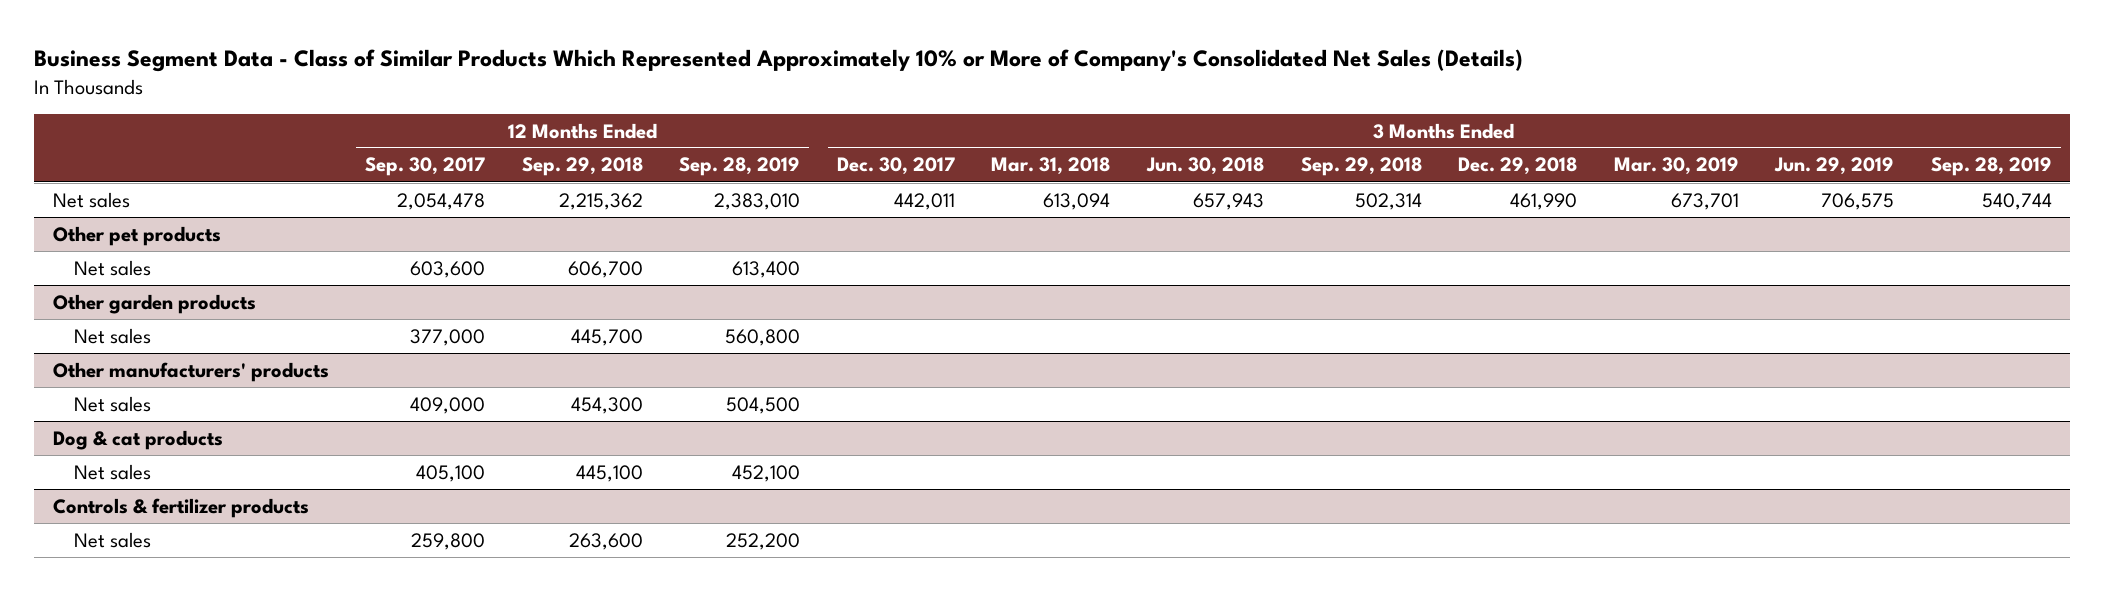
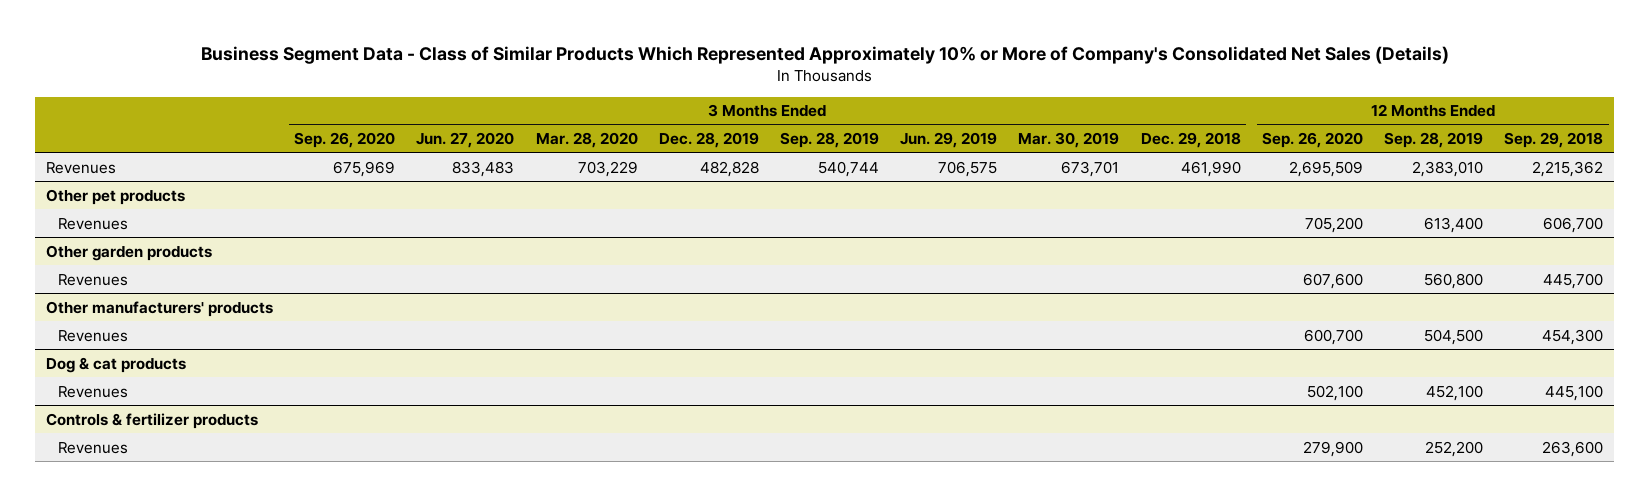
- | 12 Months Ended Sep. 30, 2017 | 12 Months Ended Sep. 29, 2018 | 12 Months Ended Sep. 28, 2019 | 3 Months Ended Dec. 30, 2017 | 3 Months Ended Mar. 31, 2018 | 3 Months Ended Jun. 30, 2018 | 3 Months Ended Sep. 29, 2018 | 3 Months Ended Dec. 29, 2018 | 3 Months Ended Mar. 30, 2019 | 3 Months Ended Jun. 29, 2019 | 3 Months Ended Sep. 28, 2019
+ | 3 Months Ended Sep. 26, 2020 | 3 Months Ended Jun. 27, 2020 | 3 Months Ended Mar. 28, 2020 | 3 Months Ended Dec. 28, 2019 | 3 Months Ended Sep. 28, 2019 | 3 Months Ended Jun. 29, 2019 | 3 Months Ended Mar. 30, 2019 | 3 Months Ended Dec. 29, 2018 | 12 Months Ended Sep. 26, 2020 | 12 Months Ended Sep. 28, 2019 | 12 Months Ended Sep. 29, 2018
- Net sales | 2,054,478 | 2,215,362 | 2,383,010 | 442,011 | 613,094 | 657,943 | 502,314 | 461,990 | 673,701 | 706,575 | 540,744
+ Revenues | 675,969 | 833,483 | 703,229 | 482,828 | 540,744 | 706,575 | 673,701 | 461,990 | 2,695,509 | 2,383,010 | 2,215,362
@ Other pet products
- Net sales | 603,600 | 606,700 | 613,400 | | | | | | | |
+ Revenues | | | | | | | | | 705,200 | 613,400 | 606,700
@ Other garden products
- Net sales | 377,000 | 445,700 | 560,800 | | | | | | | |
+ Revenues | | | | | | | | | 607,600 | 560,800 | 445,700
@ Other manufacturers' products
- Net sales | 409,000 | 454,300 | 504,500 | | | | | | | |
+ Revenues | | | | | | | | | 600,700 | 504,500 | 454,300
@ Dog & cat products
- Net sales | 405,100 | 445,100 | 452,100 | | | | | | | |
+ Revenues | | | | | | | | | 502,100 | 452,100 | 445,100
@ Controls & fertilizer products
- Net sales | 259,800 | 263,600 | 252,200 | | | | | | | |
+ Revenues | | | | | | | | | 279,900 | 252,200 | 263,600

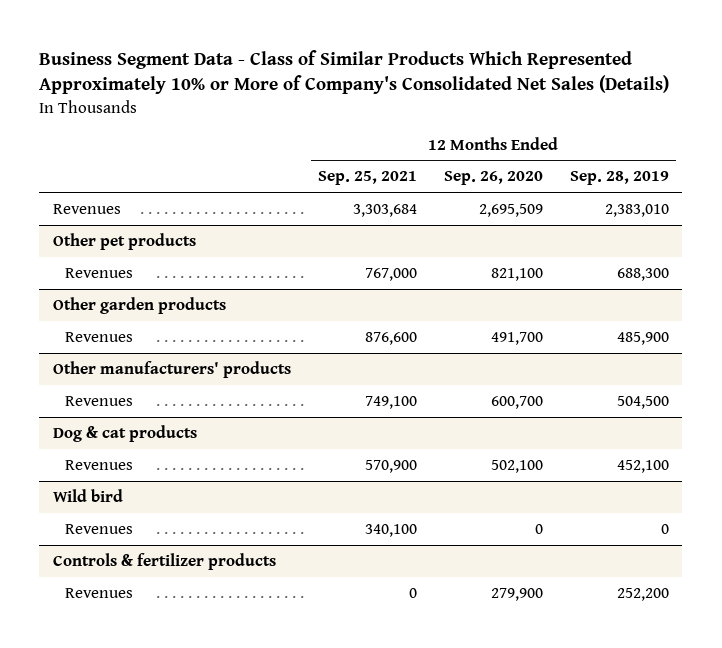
- | 3 Months Ended Sep. 26, 2020 | 3 Months Ended Jun. 27, 2020 | 3 Months Ended Mar. 28, 2020 | 3 Months Ended Dec. 28, 2019 | 3 Months Ended Sep. 28, 2019 | 3 Months Ended Jun. 29, 2019 | 3 Months Ended Mar. 30, 2019 | 3 Months Ended Dec. 29, 2018 | 12 Months Ended Sep. 26, 2020 | 12 Months Ended Sep. 28, 2019 | 12 Months Ended Sep. 29, 2018
+ | 12 Months Ended Sep. 25, 2021 | 12 Months Ended Sep. 26, 2020 | 12 Months Ended Sep. 28, 2019
@ Other pet products
- Revenues | | | | | | | | | 705,200 | 613,400 | 606,700
+ Revenues | 767,000 | 821,100 | 688,300
@ Other garden products
- Revenues | | | | | | | | | 607,600 | 560,800 | 445,700
+ Revenues | 876,600 | 491,700 | 485,900
+ Wild bird
+ Revenues | 340,100 | 0 | 0

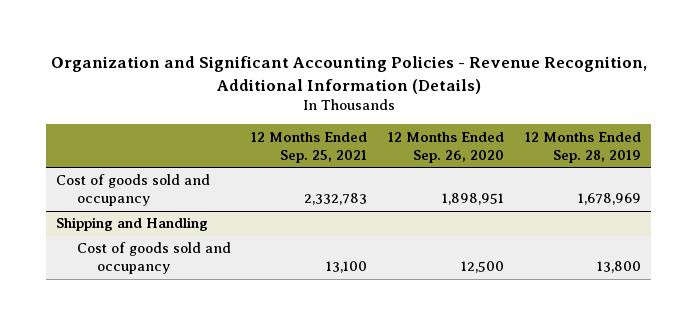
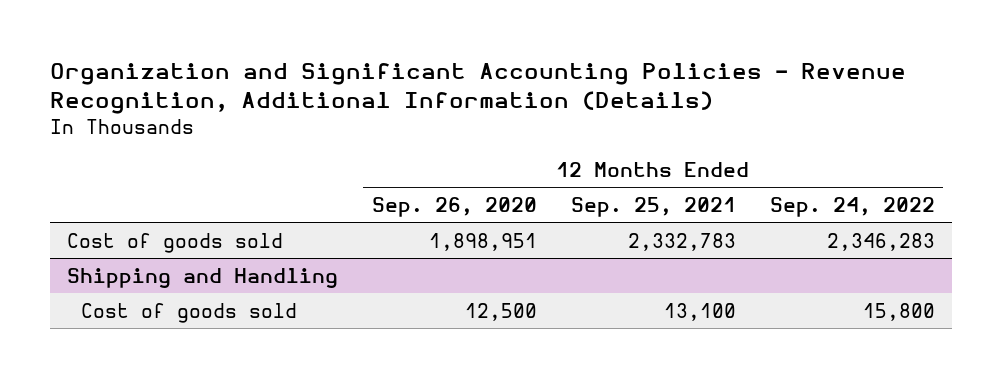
- | 12 Months Ended Sep. 25, 2021 | 12 Months Ended Sep. 26, 2020 | 12 Months Ended Sep. 28, 2019
+ | 12 Months Ended Sep. 26, 2020 | 12 Months Ended Sep. 25, 2021 | 12 Months Ended Sep. 24, 2022
- Cost of goods sold and occupancy | 2,332,783 | 1,898,951 | 1,678,969
+ Cost of goods sold | 1,898,951 | 2,332,783 | 2,346,283
@ Shipping and Handling
- Cost of goods sold and occupancy | 13,100 | 12,500 | 13,800
+ Cost of goods sold | 12,500 | 13,100 | 15,800

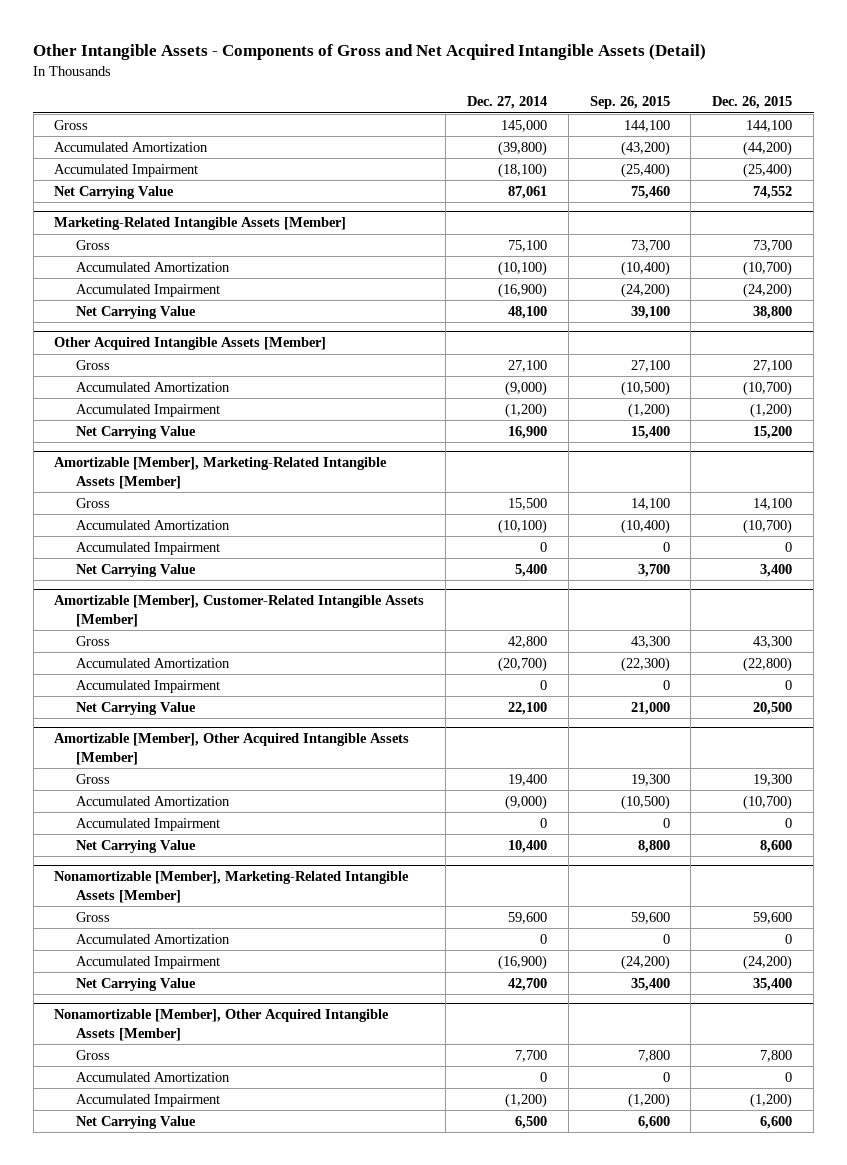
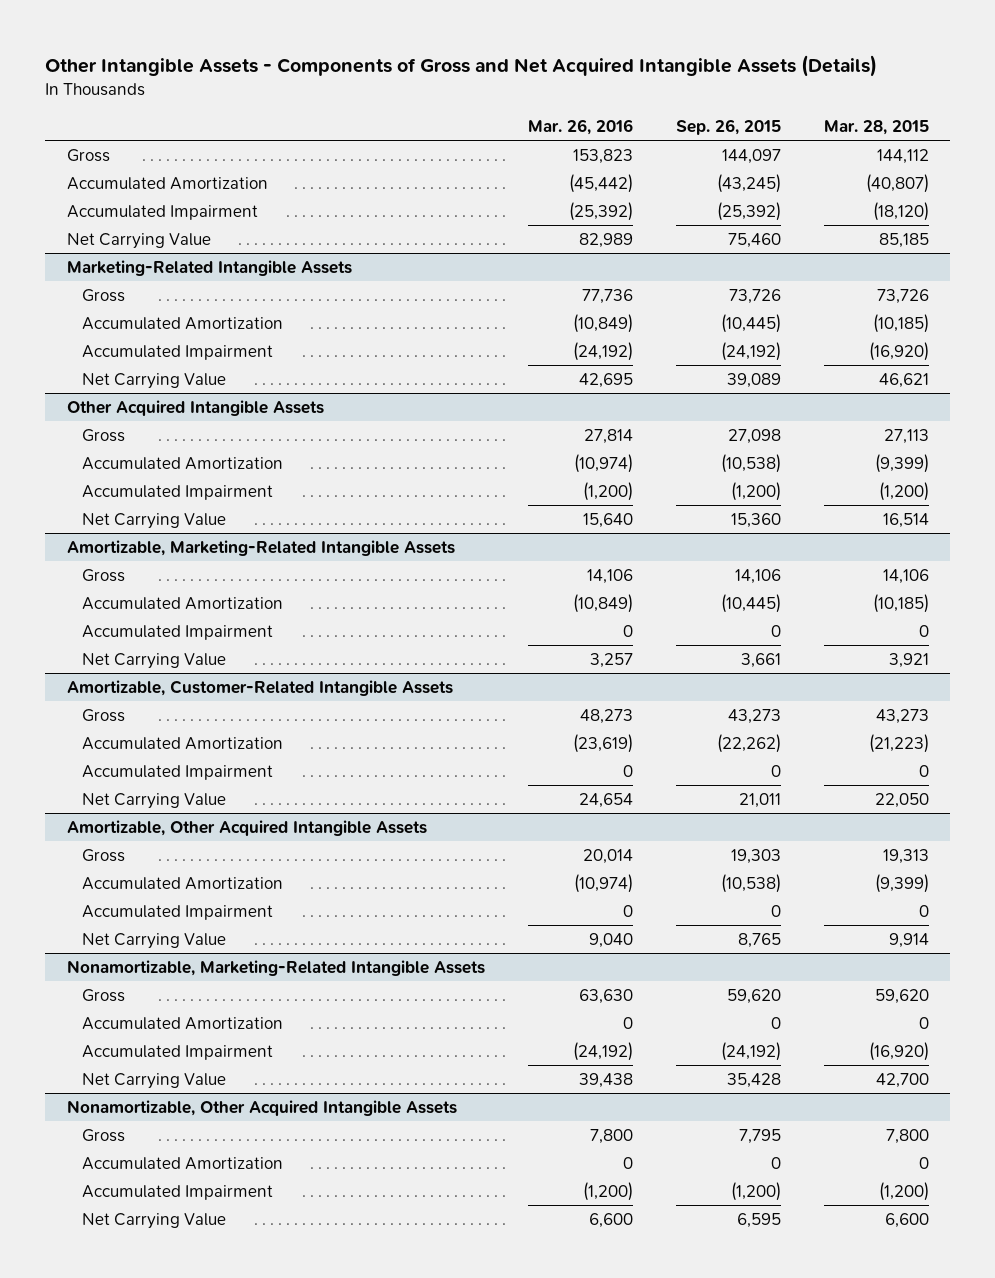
- Other Intangible Assets - Components of Gross and Net Acquired Intangible Assets (Detail)
+ Other Intangible Assets - Components of Gross and Net Acquired Intangible Assets (Details)
- | Dec. 27, 2014 | Sep. 26, 2015 | Dec. 26, 2015
+ | Mar. 26, 2016 | Sep. 26, 2015 | Mar. 28, 2015
- Gross | 145,000 | 144,100 | 144,100
- Accumulated Amortization | (39,800) | (43,200) | (44,200)
- Accumulated Impairment | (18,100) | (25,400) | (25,400)
+ Gross | 153,823 | 144,097 | 144,112
+ Accumulated Amortization | (45,442) | (43,245) | (40,807)
+ Accumulated Impairment | (25,392) | (25,392) | (18,120)
- Marketing-Related Intangible Assets [Member]
- Gross | 75,100 | 73,700 | 73,700
- Accumulated Amortization | (10,100) | (10,400) | (10,700)
- Accumulated Impairment | (16,900) | (24,200) | (24,200)
- Net Carrying Value | 48,100 | 39,100 | 38,800
- Other Acquired Intangible Assets [Member]
- Gross | 27,100 | 27,100 | 27,100
- Accumulated Amortization | (9,000) | (10,500) | (10,700)
+ Marketing-Related Intangible Assets
+ Gross | 77,736 | 73,726 | 73,726
+ Accumulated Amortization | (10,849) | (10,445) | (10,185)
+ Accumulated Impairment | (24,192) | (24,192) | (16,920)
+ Net Carrying Value | 42,695 | 39,089 | 46,621
+ Other Acquired Intangible Assets
+ Gross | 27,814 | 27,098 | 27,113
+ Accumulated Amortization | (10,974) | (10,538) | (9,399)
- Net Carrying Value | 16,900 | 15,400 | 15,200
- Amortizable [Member], Marketing-Related Intangible Assets [Member]
- Gross | 15,500 | 14,100 | 14,100
- Accumulated Amortization | (10,100) | (10,400) | (10,700)
+ Net Carrying Value | 15,640 | 15,360 | 16,514
+ Amortizable, Marketing-Related Intangible Assets
+ Gross | 14,106 | 14,106 | 14,106
+ Accumulated Amortization | (10,849) | (10,445) | (10,185)
- Net Carrying Value | 5,400 | 3,700 | 3,400
- Amortizable [Member], Customer-Related Intangible Assets [Member]
- Gross | 42,800 | 43,300 | 43,300
- Accumulated Amortization | (20,700) | (22,300) | (22,800)
+ Net Carrying Value | 3,257 | 3,661 | 3,921
+ Amortizable, Customer-Related Intangible Assets
+ Gross | 48,273 | 43,273 | 43,273
+ Accumulated Amortization | (23,619) | (22,262) | (21,223)
- Net Carrying Value | 22,100 | 21,000 | 20,500
- Amortizable [Member], Other Acquired Intangible Assets [Member]
- Gross | 19,400 | 19,300 | 19,300
- Accumulated Amortization | (9,000) | (10,500) | (10,700)
+ Net Carrying Value | 24,654 | 21,011 | 22,050
+ Amortizable, Other Acquired Intangible Assets
+ Gross | 20,014 | 19,303 | 19,313
+ Accumulated Amortization | (10,974) | (10,538) | (9,399)
- Net Carrying Value | 10,400 | 8,800 | 8,600
- Nonamortizable [Member], Marketing-Related Intangible Assets [Member]
- Gross | 59,600 | 59,600 | 59,600
+ Net Carrying Value | 9,040 | 8,765 | 9,914
+ Nonamortizable, Marketing-Related Intangible Assets
+ Gross | 63,630 | 59,620 | 59,620
- Accumulated Impairment | (16,900) | (24,200) | (24,200)
- Net Carrying Value | 42,700 | 35,400 | 35,400
- Nonamortizable [Member], Other Acquired Intangible Assets [Member]
- Gross | 7,700 | 7,800 | 7,800
+ Accumulated Impairment | (24,192) | (24,192) | (16,920)
+ Net Carrying Value | 39,438 | 35,428 | 42,700
+ Nonamortizable, Other Acquired Intangible Assets
+ Gross | 7,800 | 7,795 | 7,800
- Net Carrying Value | 6,500 | 6,600 | 6,600
+ Net Carrying Value | 6,600 | 6,595 | 6,600

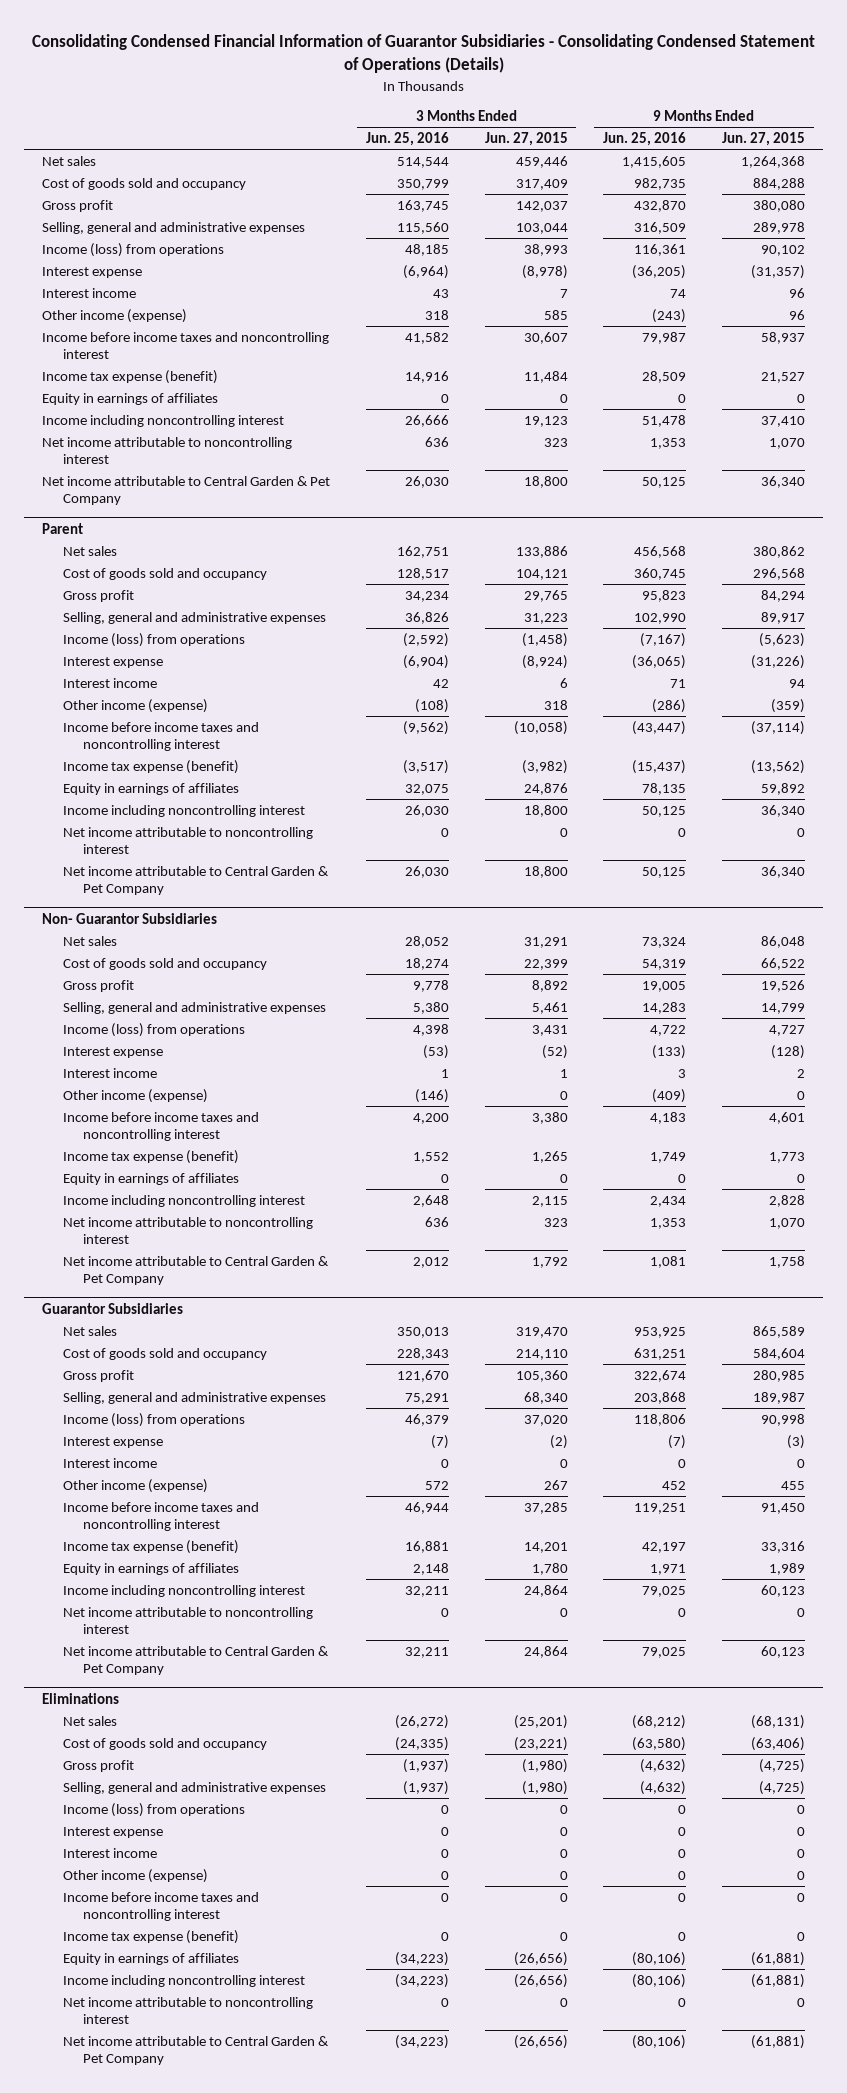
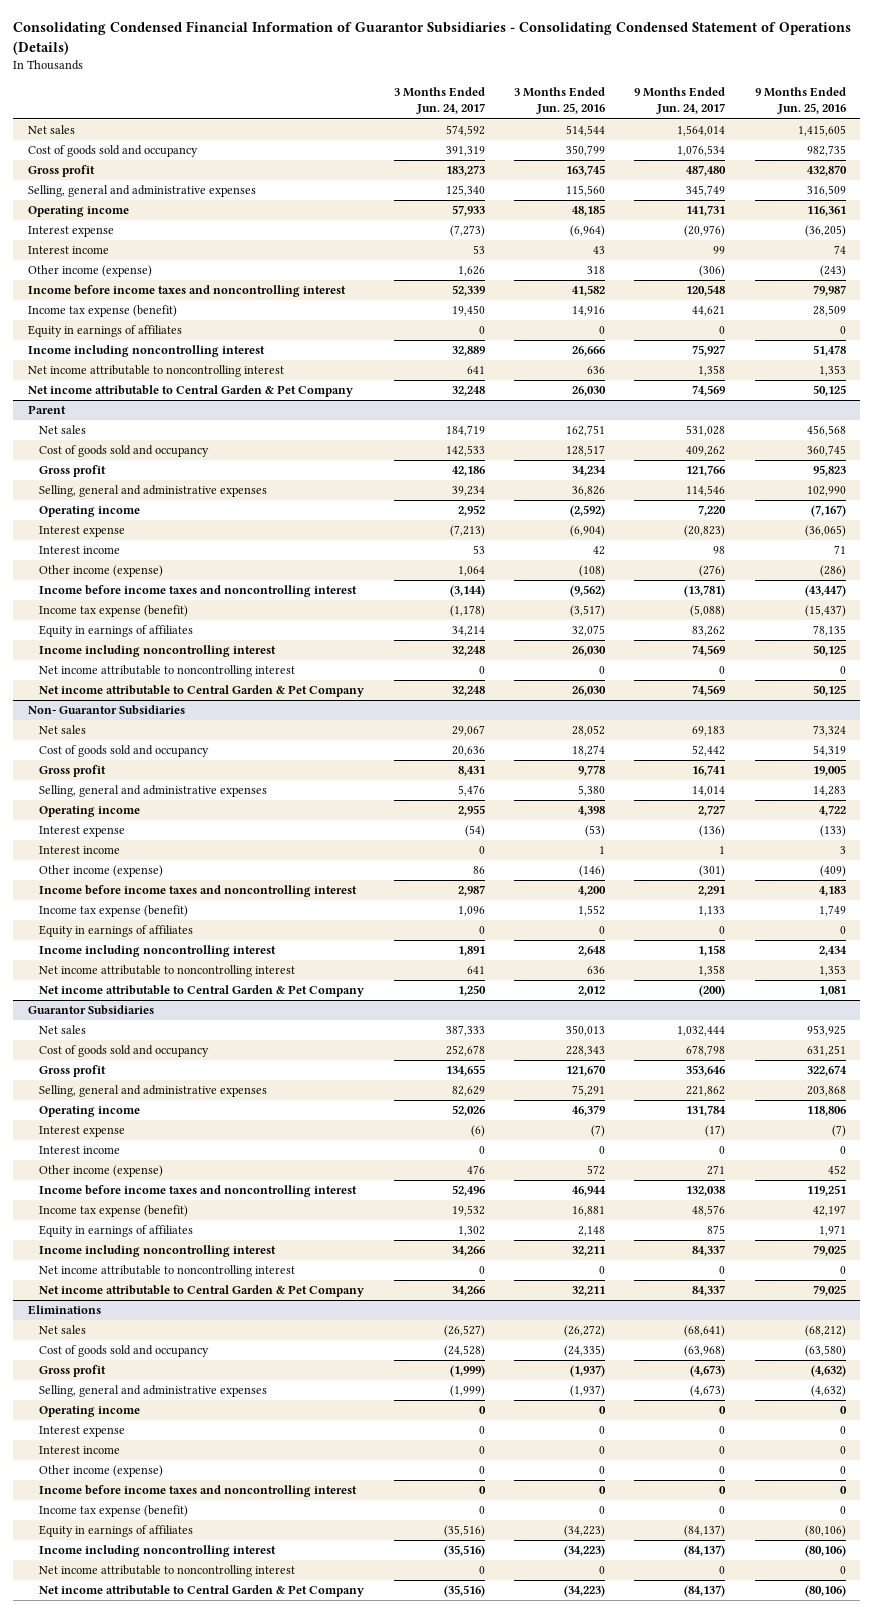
- | 3 Months Ended Jun. 25, 2016 | 3 Months Ended Jun. 27, 2015 | 9 Months Ended Jun. 25, 2016 | 9 Months Ended Jun. 27, 2015
+ | 3 Months Ended Jun. 24, 2017 | 3 Months Ended Jun. 25, 2016 | 9 Months Ended Jun. 24, 2017 | 9 Months Ended Jun. 25, 2016
- Income (loss) from operations | 48,185 | 38,993 | 116,361 | 90,102
+ Operating income | 57,933 | 48,185 | 141,731 | 116,361
@ Parent
- Income (loss) from operations | (2,592) | (1,458) | (7,167) | (5,623)
+ Operating income | 2,952 | (2,592) | 7,220 | (7,167)
@ Non- Guarantor Subsidiaries
- Income (loss) from operations | 4,398 | 3,431 | 4,722 | 4,727
+ Operating income | 2,955 | 4,398 | 2,727 | 4,722
@ Guarantor Subsidiaries
- Income (loss) from operations | 46,379 | 37,020 | 118,806 | 90,998
+ Operating income | 52,026 | 46,379 | 131,784 | 118,806
@ Eliminations
- Income (loss) from operations | 0 | 0 | 0 | 0
+ Operating income | 0 | 0 | 0 | 0

